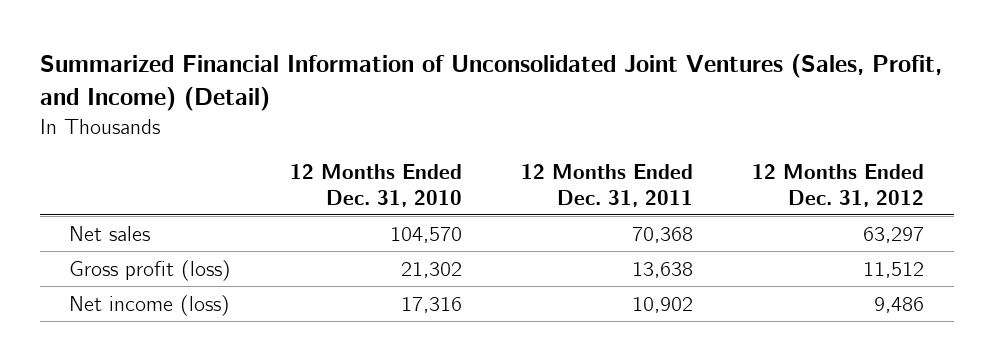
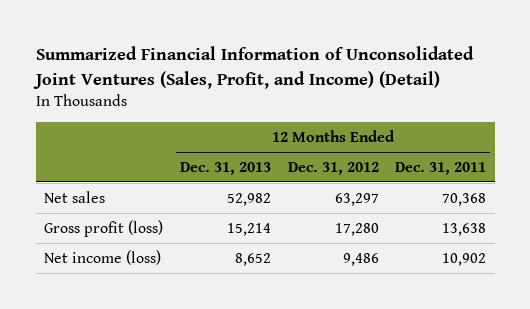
- | 12 Months Ended Dec. 31, 2010 | 12 Months Ended Dec. 31, 2011 | 12 Months Ended Dec. 31, 2012
+ | 12 Months Ended Dec. 31, 2013 | 12 Months Ended Dec. 31, 2012 | 12 Months Ended Dec. 31, 2011
- Gross profit (loss) | 21,302 | 13,638 | 11,512
+ Gross profit (loss) | 15,214 | 17,280 | 13,638

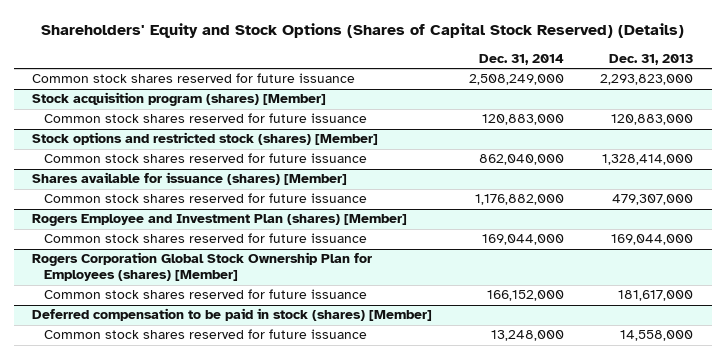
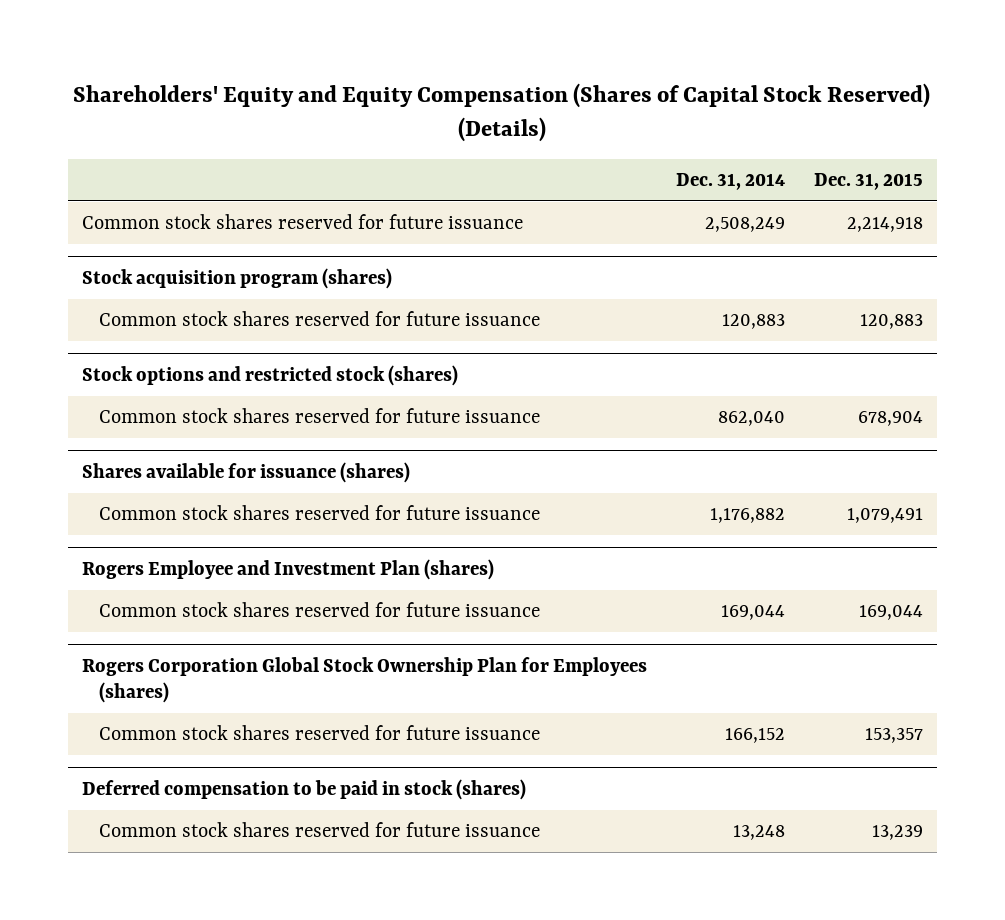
- Shareholders' Equity and Stock Options (Shares of Capital Stock Reserved) (Details)
+ Shareholders' Equity and Equity Compensation (Shares of Capital Stock Reserved) (Details)
- | Dec. 31, 2014 | Dec. 31, 2013
+ | Dec. 31, 2014 | Dec. 31, 2015
- Common stock shares reserved for future issuance | 2,508,249,000 | 2,293,823,000
- Stock acquisition program (shares) [Member]
- Common stock shares reserved for future issuance | 120,883,000 | 120,883,000
- Stock options and restricted stock (shares) [Member]
- Common stock shares reserved for future issuance | 862,040,000 | 1,328,414,000
- Shares available for issuance (shares) [Member]
- Common stock shares reserved for future issuance | 1,176,882,000 | 479,307,000
- Rogers Employee and Investment Plan (shares) [Member]
- Common stock shares reserved for future issuance | 169,044,000 | 169,044,000
- Rogers Corporation Global Stock Ownership Plan for Employees (shares) [Member]
- Common stock shares reserved for future issuance | 166,152,000 | 181,617,000
- Deferred compensation to be paid in stock (shares) [Member]
- Common stock shares reserved for future issuance | 13,248,000 | 14,558,000
+ Common stock shares reserved for future issuance | 2,508,249 | 2,214,918
+ Stock acquisition program (shares)
+ Common stock shares reserved for future issuance | 120,883 | 120,883
+ Stock options and restricted stock (shares)
+ Common stock shares reserved for future issuance | 862,040 | 678,904
+ Shares available for issuance (shares)
+ Common stock shares reserved for future issuance | 1,176,882 | 1,079,491
+ Rogers Employee and Investment Plan (shares)
+ Common stock shares reserved for future issuance | 169,044 | 169,044
+ Rogers Corporation Global Stock Ownership Plan for Employees (shares)
+ Common stock shares reserved for future issuance | 166,152 | 153,357
+ Deferred compensation to be paid in stock (shares)
+ Common stock shares reserved for future issuance | 13,248 | 13,239

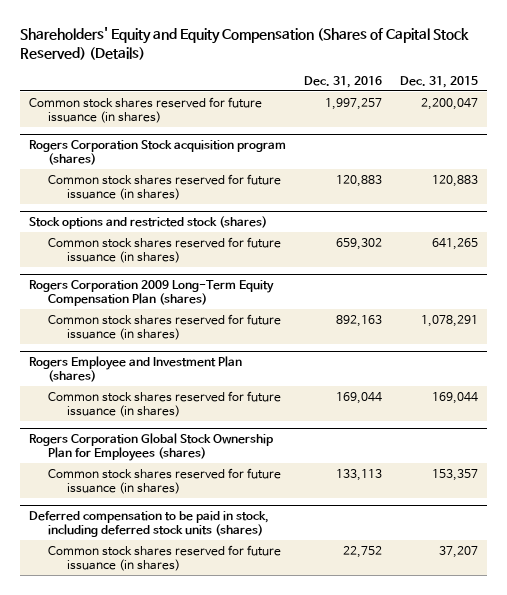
- | Dec. 31, 2014 | Dec. 31, 2015
+ | Dec. 31, 2016 | Dec. 31, 2015
- Common stock shares reserved for future issuance | 2,508,249 | 2,214,918
- Stock acquisition program (shares)
- Common stock shares reserved for future issuance | 120,883 | 120,883
+ Common stock shares reserved for future issuance (in shares) | 1,997,257 | 2,200,047
+ Rogers Corporation Stock acquisition program (shares)
+ Common stock shares reserved for future issuance (in shares) | 120,883 | 120,883
@ Stock options and restricted stock (shares)
- Common stock shares reserved for future issuance | 862,040 | 678,904
- Shares available for issuance (shares)
- Common stock shares reserved for future issuance | 1,176,882 | 1,079,491
@ Stock options and restricted stock (shares)
+ Common stock shares reserved for future issuance (in shares) | 659,302 | 641,265
+ Rogers Corporation 2009 Long-Term Equity Compensation Plan (shares)
+ Common stock shares reserved for future issuance (in shares) | 892,163 | 1,078,291
@ Rogers Employee and Investment Plan (shares)
- Common stock shares reserved for future issuance | 169,044 | 169,044
+ Common stock shares reserved for future issuance (in shares) | 169,044 | 169,044
@ Rogers Corporation Global Stock Ownership Plan for Employees (shares)
- Common stock shares reserved for future issuance | 166,152 | 153,357
- Deferred compensation to be paid in stock (shares)
- Common stock shares reserved for future issuance | 13,248 | 13,239
@ Rogers Corporation Global Stock Ownership Plan for Employees (shares)
+ Common stock shares reserved for future issuance (in shares) | 133,113 | 153,357
+ Deferred compensation to be paid in stock, including deferred stock units (shares)
+ Common stock shares reserved for future issuance (in shares) | 22,752 | 37,207

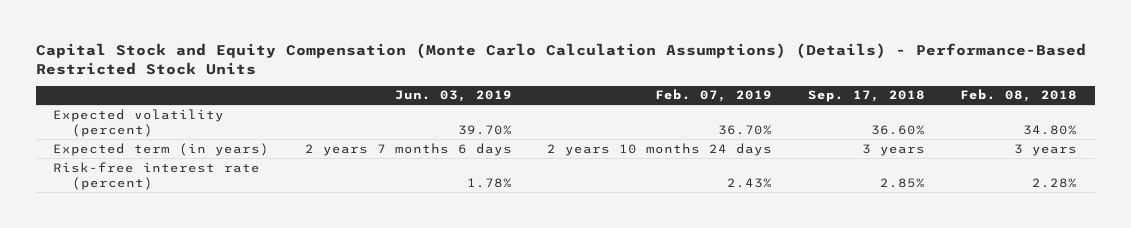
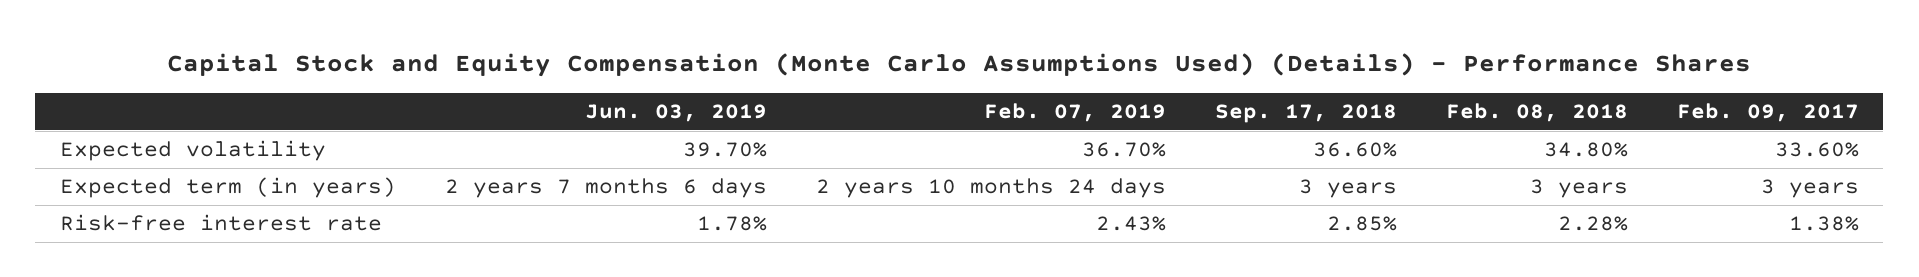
- Capital Stock and Equity Compensation (Monte Carlo Calculation Assumptions) (Details) - Performance-Based Restricted Stock Units
+ Capital Stock and Equity Compensation (Monte Carlo Assumptions Used) (Details) - Performance Shares
- | Jun. 03, 2019 | Feb. 07, 2019 | Sep. 17, 2018 | Feb. 08, 2018
+ | Jun. 03, 2019 | Feb. 07, 2019 | Sep. 17, 2018 | Feb. 08, 2018 | Feb. 09, 2017
- Expected volatility (percent) | 39.70% | 36.70% | 36.60% | 34.80%
+ Expected volatility | 39.70% | 36.70% | 36.60% | 34.80% | 33.60%
- Risk-free interest rate (percent) | 1.78% | 2.43% | 2.85% | 2.28%
+ Risk-free interest rate | 1.78% | 2.43% | 2.85% | 2.28% | 1.38%

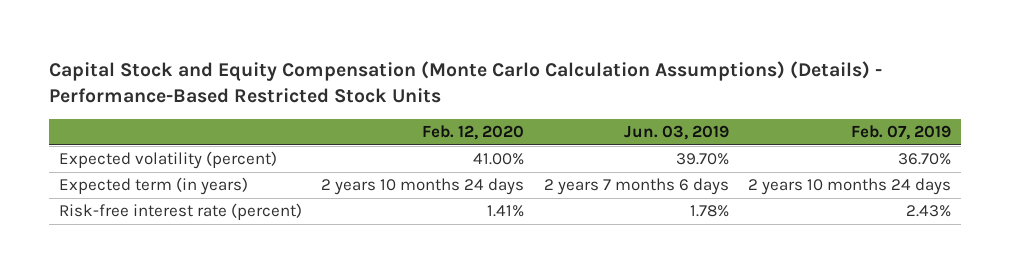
- Capital Stock and Equity Compensation (Monte Carlo Assumptions Used) (Details) - Performance Shares
+ Capital Stock and Equity Compensation (Monte Carlo Calculation Assumptions) (Details) - Performance-Based Restricted Stock Units
- | Jun. 03, 2019 | Feb. 07, 2019 | Sep. 17, 2018 | Feb. 08, 2018 | Feb. 09, 2017
+ | Feb. 12, 2020 | Jun. 03, 2019 | Feb. 07, 2019
- Expected volatility | 39.70% | 36.70% | 36.60% | 34.80% | 33.60%
+ Expected volatility (percent) | 41.00% | 39.70% | 36.70%
- Risk-free interest rate | 1.78% | 2.43% | 2.85% | 2.28% | 1.38%
+ Risk-free interest rate (percent) | 1.41% | 1.78% | 2.43%

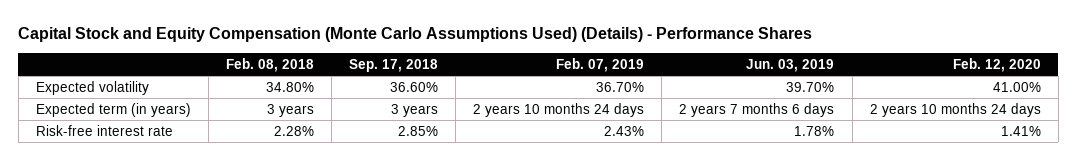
- Capital Stock and Equity Compensation (Monte Carlo Calculation Assumptions) (Details) - Performance-Based Restricted Stock Units
+ Capital Stock and Equity Compensation (Monte Carlo Assumptions Used) (Details) - Performance Shares
- | Feb. 12, 2020 | Jun. 03, 2019 | Feb. 07, 2019
+ | Feb. 08, 2018 | Sep. 17, 2018 | Feb. 07, 2019 | Jun. 03, 2019 | Feb. 12, 2020
- Expected volatility (percent) | 41.00% | 39.70% | 36.70%
+ Expected volatility | 34.80% | 36.60% | 36.70% | 39.70% | 41.00%
- Risk-free interest rate (percent) | 1.41% | 1.78% | 2.43%
+ Risk-free interest rate | 2.28% | 2.85% | 2.43% | 1.78% | 1.41%

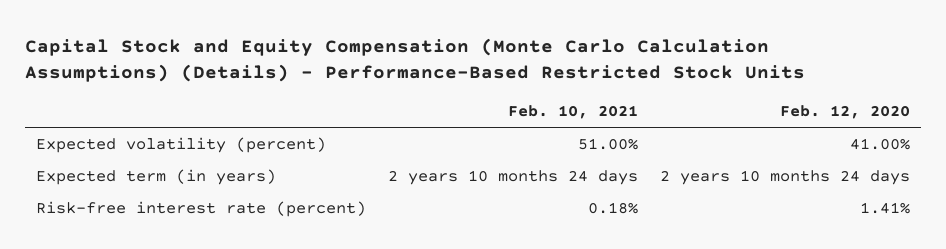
- Capital Stock and Equity Compensation (Monte Carlo Assumptions Used) (Details) - Performance Shares
+ Capital Stock and Equity Compensation (Monte Carlo Calculation Assumptions) (Details) - Performance-Based Restricted Stock Units
- | Feb. 08, 2018 | Sep. 17, 2018 | Feb. 07, 2019 | Jun. 03, 2019 | Feb. 12, 2020
+ | Feb. 10, 2021 | Feb. 12, 2020
- Expected volatility | 34.80% | 36.60% | 36.70% | 39.70% | 41.00%
+ Expected volatility (percent) | 51.00% | 41.00%
- Risk-free interest rate | 2.28% | 2.85% | 2.43% | 1.78% | 1.41%
+ Risk-free interest rate (percent) | 0.18% | 1.41%

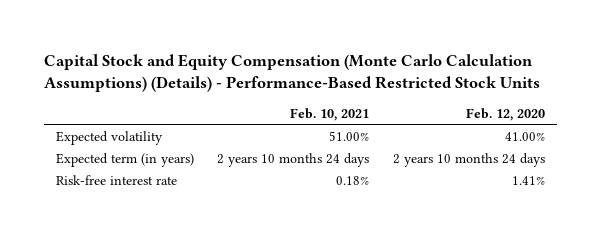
- Expected volatility (percent) | 51.00% | 41.00%
+ Expected volatility | 51.00% | 41.00%
- Risk-free interest rate (percent) | 0.18% | 1.41%
+ Risk-free interest rate | 0.18% | 1.41%

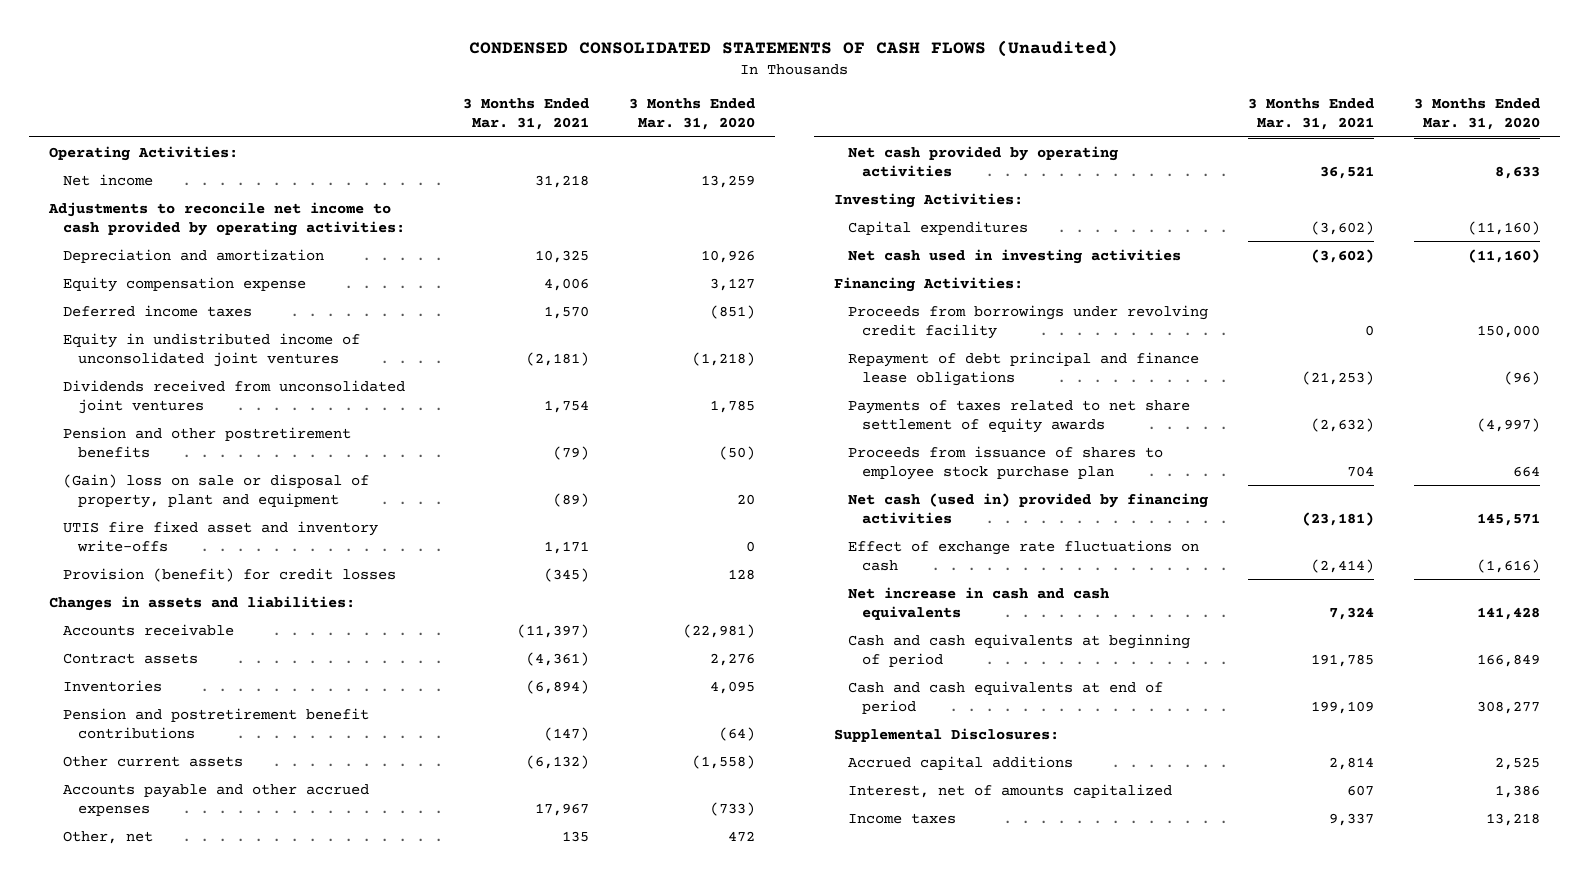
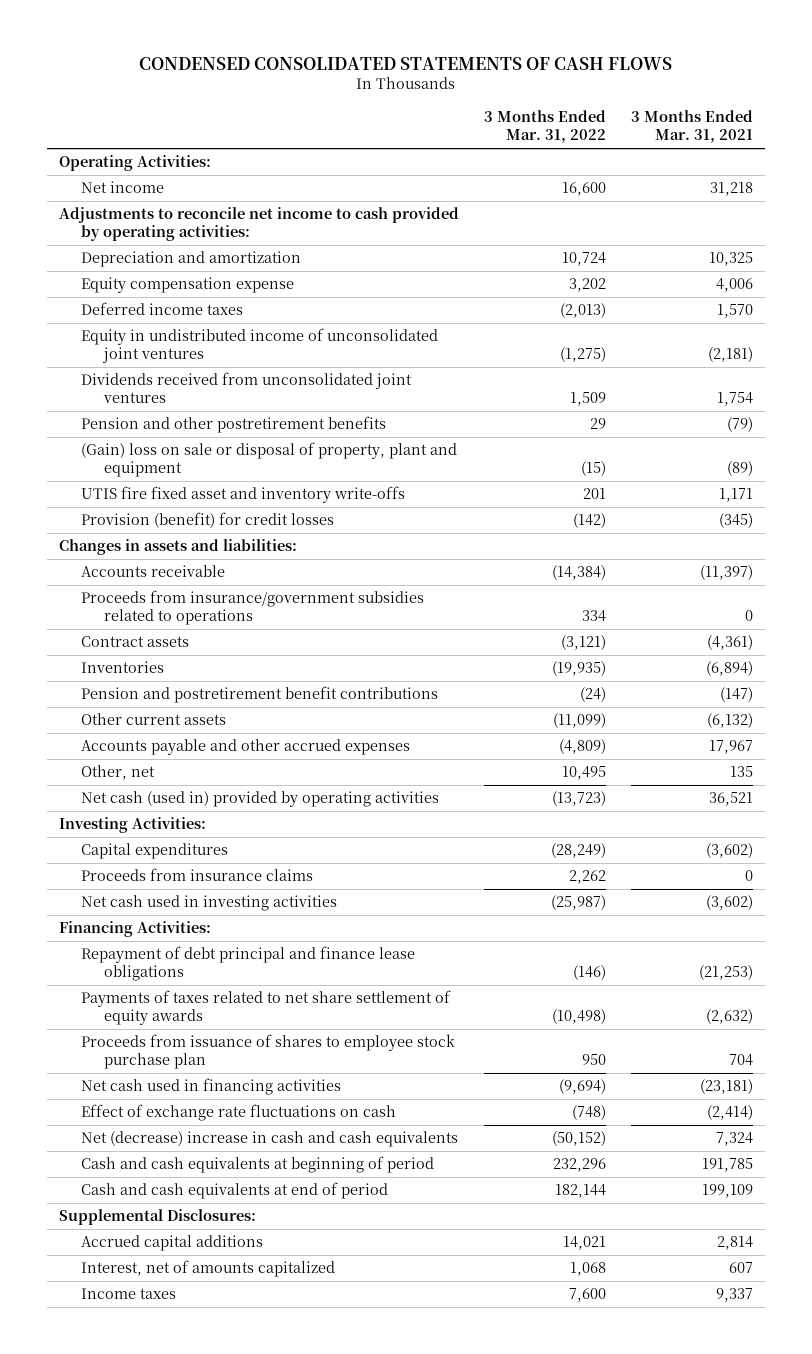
- CONDENSED CONSOLIDATED STATEMENTS OF CASH FLOWS (Unaudited)
+ CONDENSED CONSOLIDATED STATEMENTS OF CASH FLOWS
- | 3 Months Ended Mar. 31, 2021 | 3 Months Ended Mar. 31, 2020
+ | 3 Months Ended Mar. 31, 2022 | 3 Months Ended Mar. 31, 2021
+ Proceeds from insurance/government subsidies related to operations | 334 | 0
- Net cash provided by operating activities | 36,521 | 8,633
+ Net cash (used in) provided by operating activities | (13,723) | 36,521
+ Proceeds from insurance claims | 2,262 | 0
- Proceeds from borrowings under revolving credit facility | 0 | 150,000
- Net cash (used in) provided by financing activities | (23,181) | 145,571
+ Net cash used in financing activities | (9,694) | (23,181)
- Net increase in cash and cash equivalents | 7,324 | 141,428
+ Net (decrease) increase in cash and cash equivalents | (50,152) | 7,324

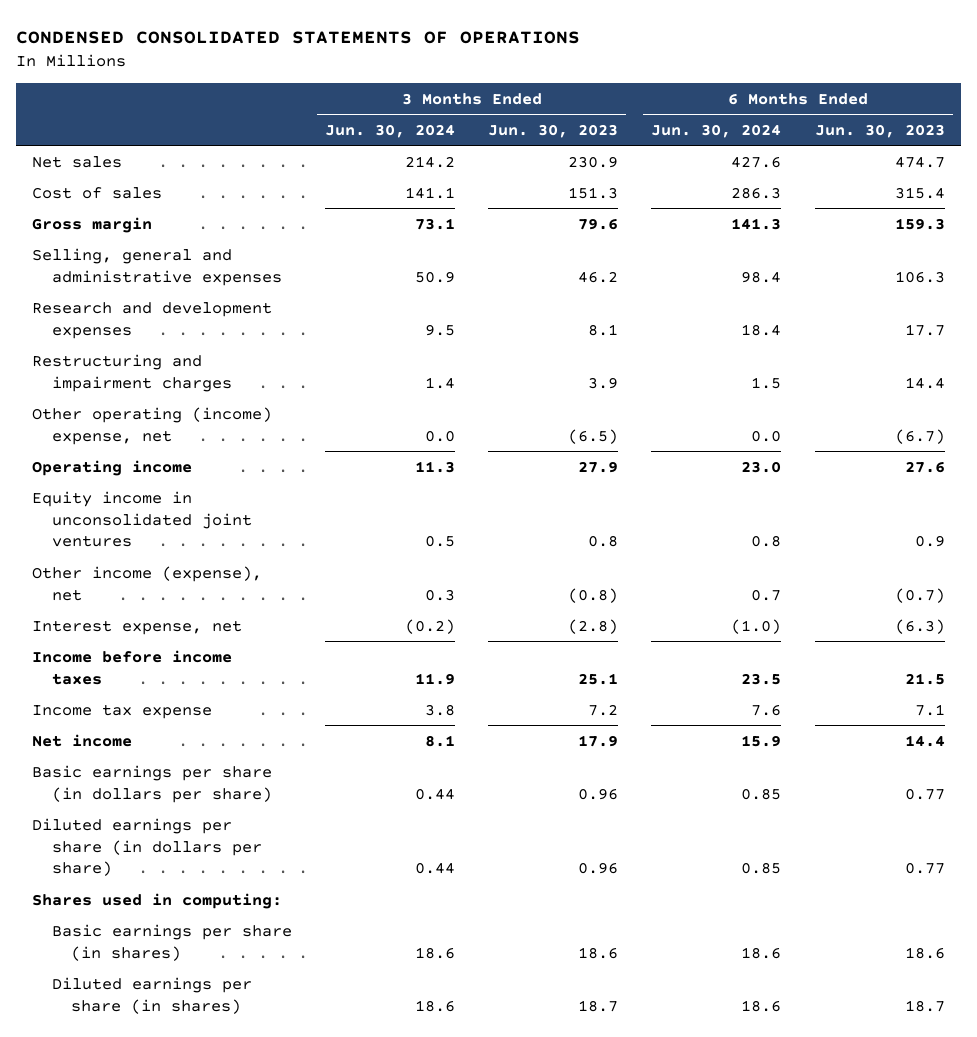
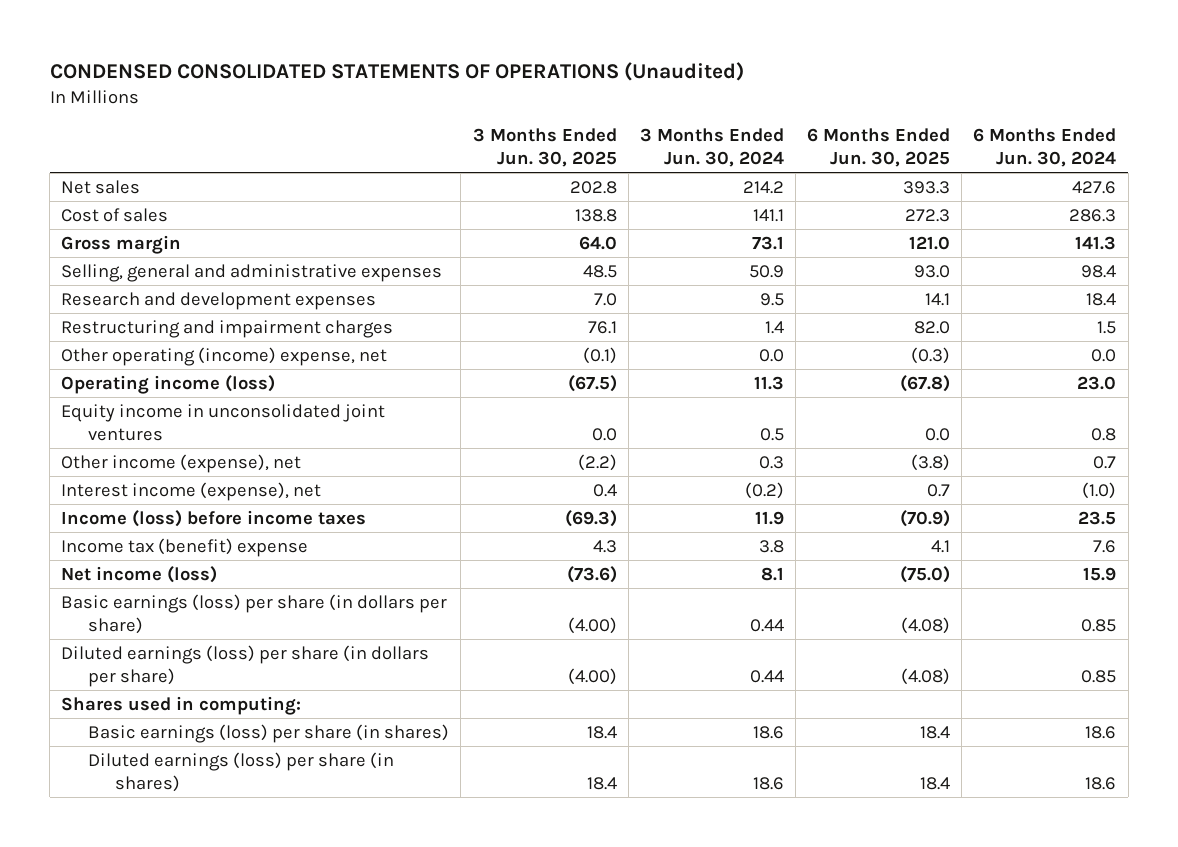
- CONDENSED CONSOLIDATED STATEMENTS OF OPERATIONS
+ CONDENSED CONSOLIDATED STATEMENTS OF OPERATIONS (Unaudited)
- | 3 Months Ended Jun. 30, 2024 | 3 Months Ended Jun. 30, 2023 | 6 Months Ended Jun. 30, 2024 | 6 Months Ended Jun. 30, 2023
+ | 3 Months Ended Jun. 30, 2025 | 3 Months Ended Jun. 30, 2024 | 6 Months Ended Jun. 30, 2025 | 6 Months Ended Jun. 30, 2024
- Operating income | 11.3 | 27.9 | 23.0 | 27.6
+ Operating income (loss) | (67.5) | 11.3 | (67.8) | 23.0
- Interest expense, net | (0.2) | (2.8) | (1.0) | (6.3)
- Income before income taxes | 11.9 | 25.1 | 23.5 | 21.5
- Income tax expense | 3.8 | 7.2 | 7.6 | 7.1
- Net income | 8.1 | 17.9 | 15.9 | 14.4
- Basic earnings per share (in dollars per share) | 0.44 | 0.96 | 0.85 | 0.77
- Diluted earnings per share (in dollars per share) | 0.44 | 0.96 | 0.85 | 0.77
+ Interest income (expense), net | 0.4 | (0.2) | 0.7 | (1.0)
+ Income (loss) before income taxes | (69.3) | 11.9 | (70.9) | 23.5
+ Income tax (benefit) expense | 4.3 | 3.8 | 4.1 | 7.6
+ Net income (loss) | (73.6) | 8.1 | (75.0) | 15.9
+ Basic earnings (loss) per share (in dollars per share) | (4.00) | 0.44 | (4.08) | 0.85
+ Diluted earnings (loss) per share (in dollars per share) | (4.00) | 0.44 | (4.08) | 0.85
- Basic earnings per share (in shares) | 18.6 | 18.6 | 18.6 | 18.6
- Diluted earnings per share (in shares) | 18.6 | 18.7 | 18.6 | 18.7
+ Basic earnings (loss) per share (in shares) | 18.4 | 18.6 | 18.4 | 18.6
+ Diluted earnings (loss) per share (in shares) | 18.4 | 18.6 | 18.4 | 18.6

